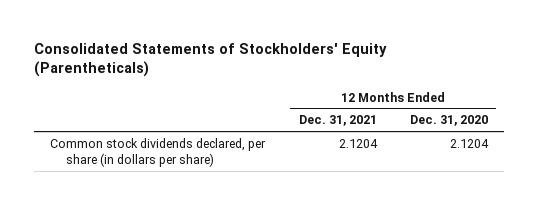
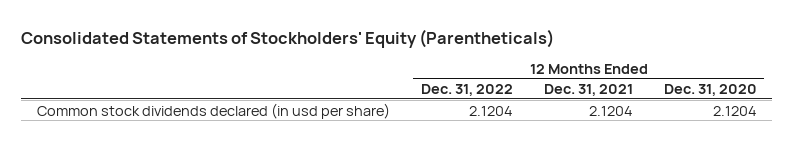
- | 12 Months Ended Dec. 31, 2021 | 12 Months Ended Dec. 31, 2020
+ | 12 Months Ended Dec. 31, 2022 | 12 Months Ended Dec. 31, 2021 | 12 Months Ended Dec. 31, 2020
- Common stock dividends declared, per share (in dollars per share) | 2.1204 | 2.1204
+ Common stock dividends declared (in usd per share) | 2.1204 | 2.1204 | 2.1204

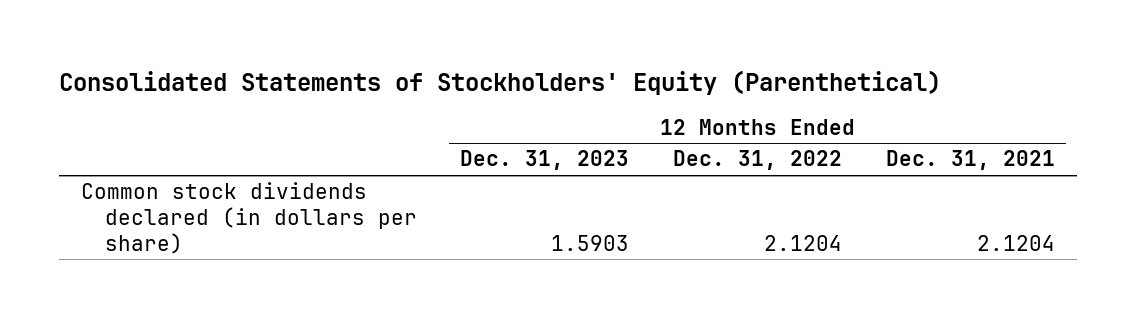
- Consolidated Statements of Stockholders' Equity (Parentheticals)
+ Consolidated Statements of Stockholders' Equity (Parenthetical)
- | 12 Months Ended Dec. 31, 2022 | 12 Months Ended Dec. 31, 2021 | 12 Months Ended Dec. 31, 2020
+ | 12 Months Ended Dec. 31, 2023 | 12 Months Ended Dec. 31, 2022 | 12 Months Ended Dec. 31, 2021
- Common stock dividends declared (in usd per share) | 2.1204 | 2.1204 | 2.1204
+ Common stock dividends declared (in dollars per share) | 1.5903 | 2.1204 | 2.1204

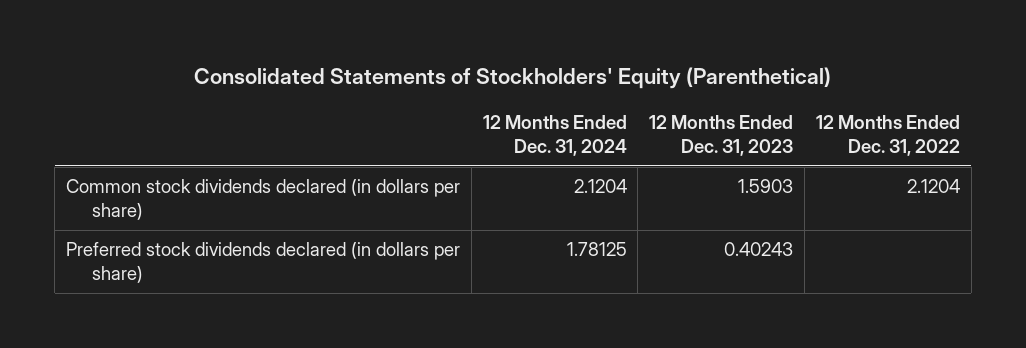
- | 12 Months Ended Dec. 31, 2023 | 12 Months Ended Dec. 31, 2022 | 12 Months Ended Dec. 31, 2021
+ | 12 Months Ended Dec. 31, 2024 | 12 Months Ended Dec. 31, 2023 | 12 Months Ended Dec. 31, 2022
+ Preferred stock dividends declared (in dollars per share) | 1.78125 | 0.40243 |

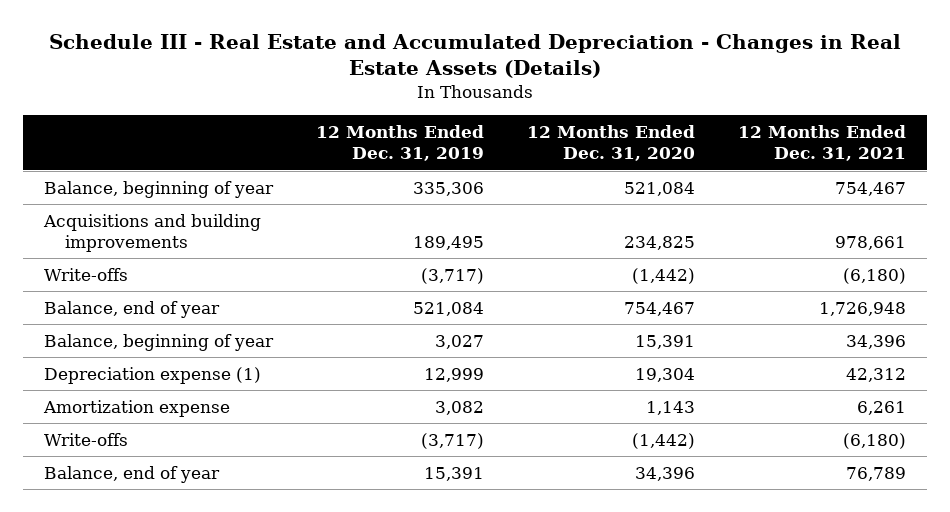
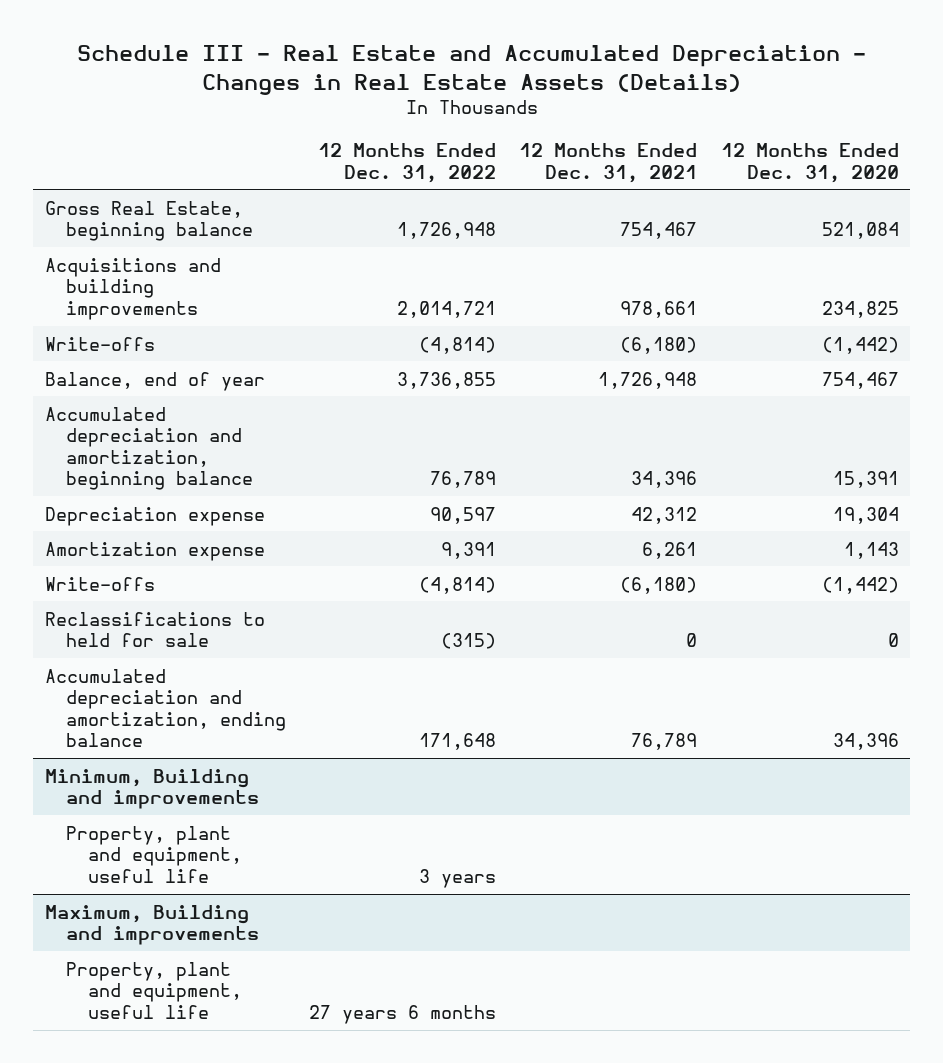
- | 12 Months Ended Dec. 31, 2019 | 12 Months Ended Dec. 31, 2020 | 12 Months Ended Dec. 31, 2021
+ | 12 Months Ended Dec. 31, 2022 | 12 Months Ended Dec. 31, 2021 | 12 Months Ended Dec. 31, 2020
- Balance, beginning of year | 335,306 | 521,084 | 754,467
+ Gross Real Estate, beginning balance | 1,726,948 | 754,467 | 521,084
- Balance, beginning of year | 3,027 | 15,391 | 34,396
- Depreciation expense (1) | 12,999 | 19,304 | 42,312
+ Accumulated depreciation and amortization, beginning balance | 76,789 | 34,396 | 15,391
+ Depreciation expense | 90,597 | 42,312 | 19,304
- Balance, end of year | 15,391 | 34,396 | 76,789
+ Reclassifications to held for sale | (315) | 0 | 0
+ Accumulated depreciation and amortization, ending balance | 171,648 | 76,789 | 34,396
+ Minimum, Building and improvements
+ Property, plant and equipment, useful life | 3 years | |
+ Maximum, Building and improvements
+ Property, plant and equipment, useful life | 27 years 6 months | |

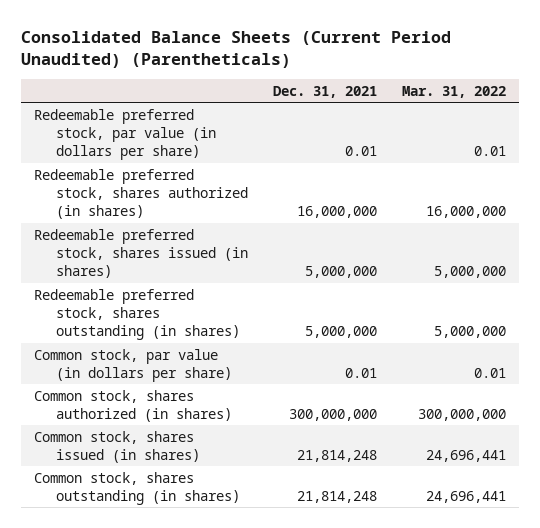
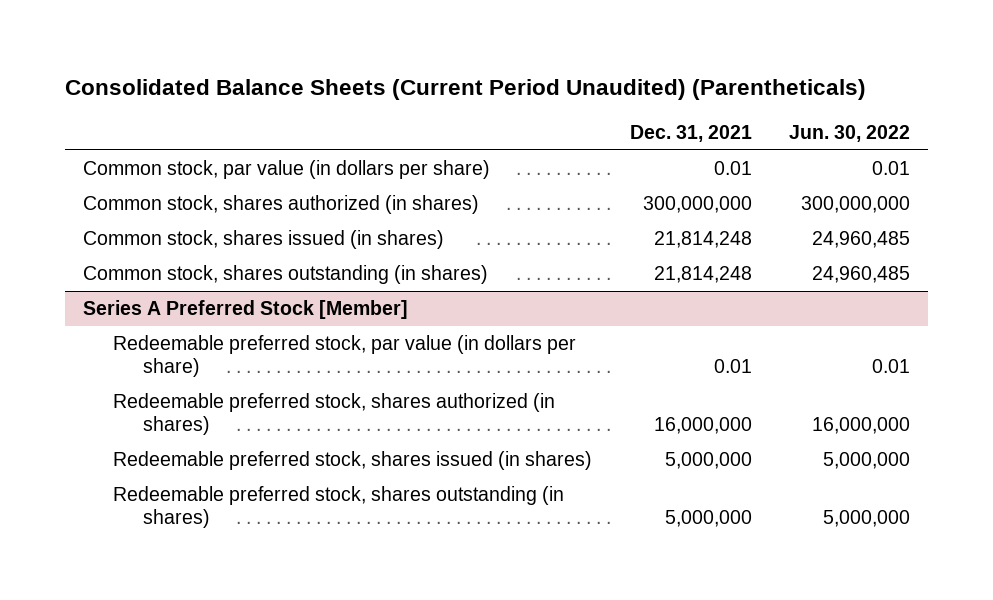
- | Dec. 31, 2021 | Mar. 31, 2022
+ | Dec. 31, 2021 | Jun. 30, 2022
- Redeemable preferred stock, par value (in dollars per share) | 0.01 | 0.01
- Redeemable preferred stock, shares authorized (in shares) | 16,000,000 | 16,000,000
- Redeemable preferred stock, shares issued (in shares) | 5,000,000 | 5,000,000
- Redeemable preferred stock, shares outstanding (in shares) | 5,000,000 | 5,000,000
+ Series A Preferred Stock [Member]
+ Redeemable preferred stock, par value (in dollars per share) | 0.01 | 0.01
+ Redeemable preferred stock, shares authorized (in shares) | 16,000,000 | 16,000,000
+ Redeemable preferred stock, shares issued (in shares) | 5,000,000 | 5,000,000
+ Redeemable preferred stock, shares outstanding (in shares) | 5,000,000 | 5,000,000

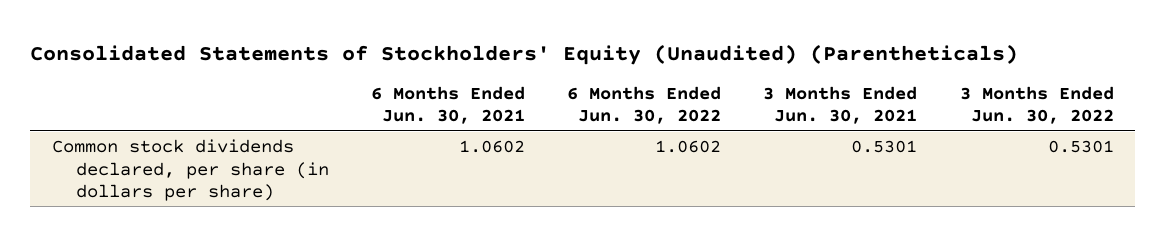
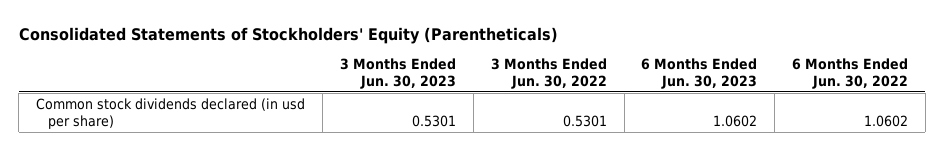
- Consolidated Statements of Stockholders' Equity (Unaudited) (Parentheticals)
+ Consolidated Statements of Stockholders' Equity (Parentheticals)
- | 6 Months Ended Jun. 30, 2021 | 6 Months Ended Jun. 30, 2022 | 3 Months Ended Jun. 30, 2021 | 3 Months Ended Jun. 30, 2022
+ | 3 Months Ended Jun. 30, 2023 | 3 Months Ended Jun. 30, 2022 | 6 Months Ended Jun. 30, 2023 | 6 Months Ended Jun. 30, 2022
- Common stock dividends declared, per share (in dollars per share) | 1.0602 | 1.0602 | 0.5301 | 0.5301
+ Common stock dividends declared (in usd per share) | 0.5301 | 0.5301 | 1.0602 | 1.0602

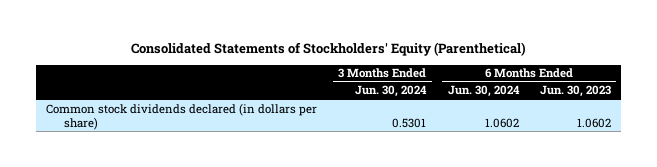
- Consolidated Statements of Stockholders' Equity (Parentheticals)
+ Consolidated Statements of Stockholders' Equity (Parenthetical)
- | 3 Months Ended Jun. 30, 2023 | 3 Months Ended Jun. 30, 2022 | 6 Months Ended Jun. 30, 2023 | 6 Months Ended Jun. 30, 2022
+ | 3 Months Ended Jun. 30, 2024 | 6 Months Ended Jun. 30, 2024 | 6 Months Ended Jun. 30, 2023
- Common stock dividends declared (in usd per share) | 0.5301 | 0.5301 | 1.0602 | 1.0602
+ Common stock dividends declared (in dollars per share) | 0.5301 | 1.0602 | 1.0602

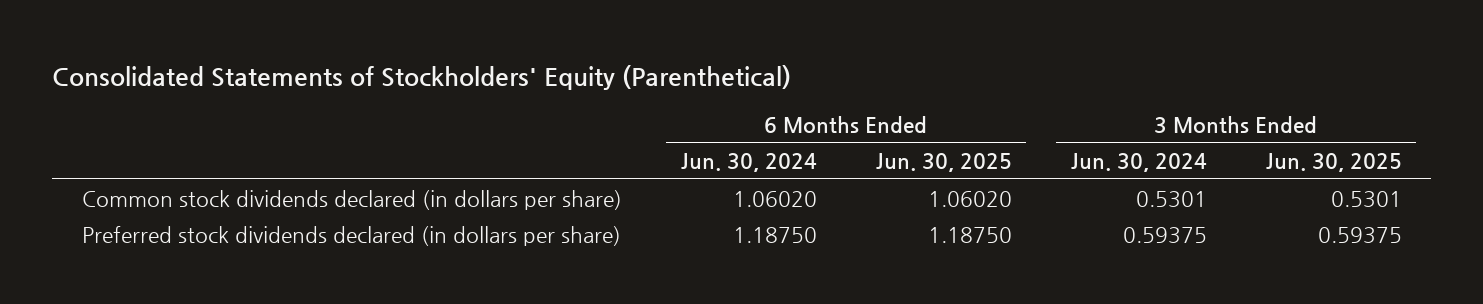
- | 3 Months Ended Jun. 30, 2024 | 6 Months Ended Jun. 30, 2024 | 6 Months Ended Jun. 30, 2023
+ | 6 Months Ended Jun. 30, 2024 | 6 Months Ended Jun. 30, 2025 | 3 Months Ended Jun. 30, 2024 | 3 Months Ended Jun. 30, 2025
- Common stock dividends declared (in dollars per share) | 0.5301 | 1.0602 | 1.0602
+ Common stock dividends declared (in dollars per share) | 1.06020 | 1.06020 | 0.5301 | 0.5301
+ Preferred stock dividends declared (in dollars per share) | 1.18750 | 1.18750 | 0.59375 | 0.59375

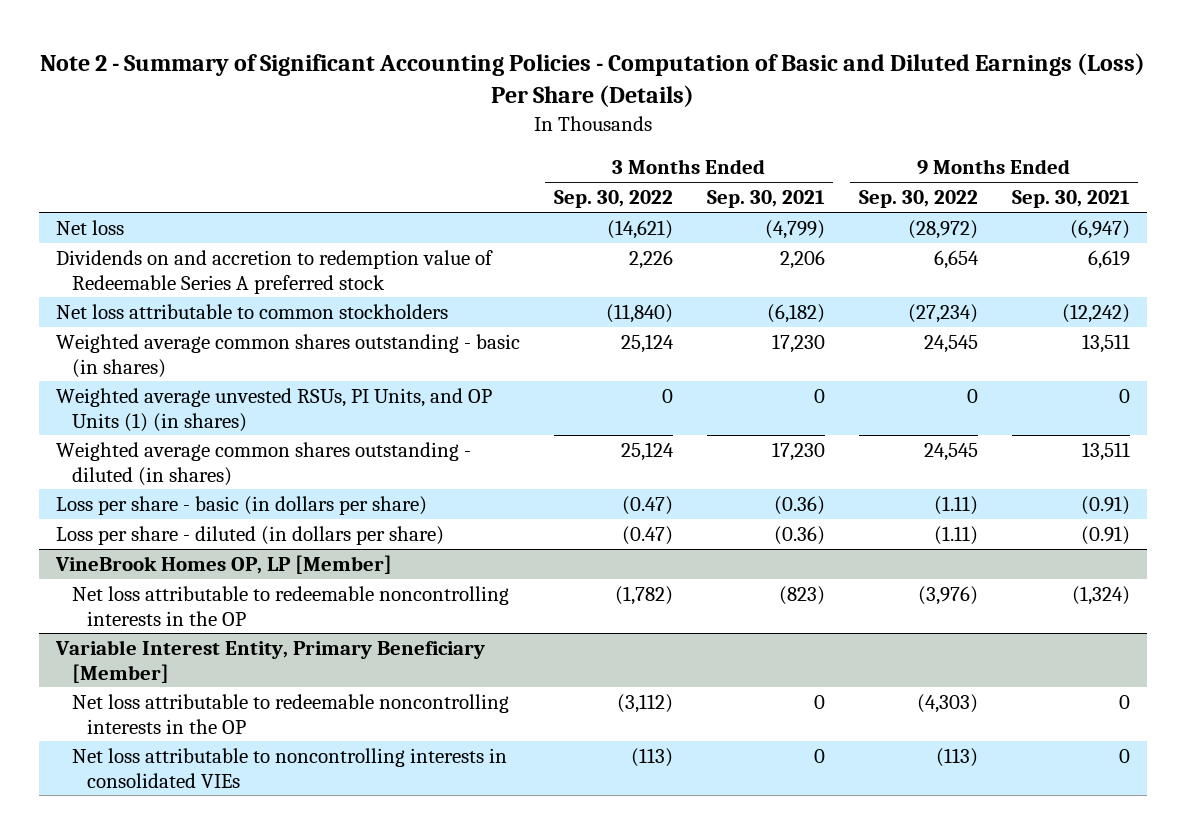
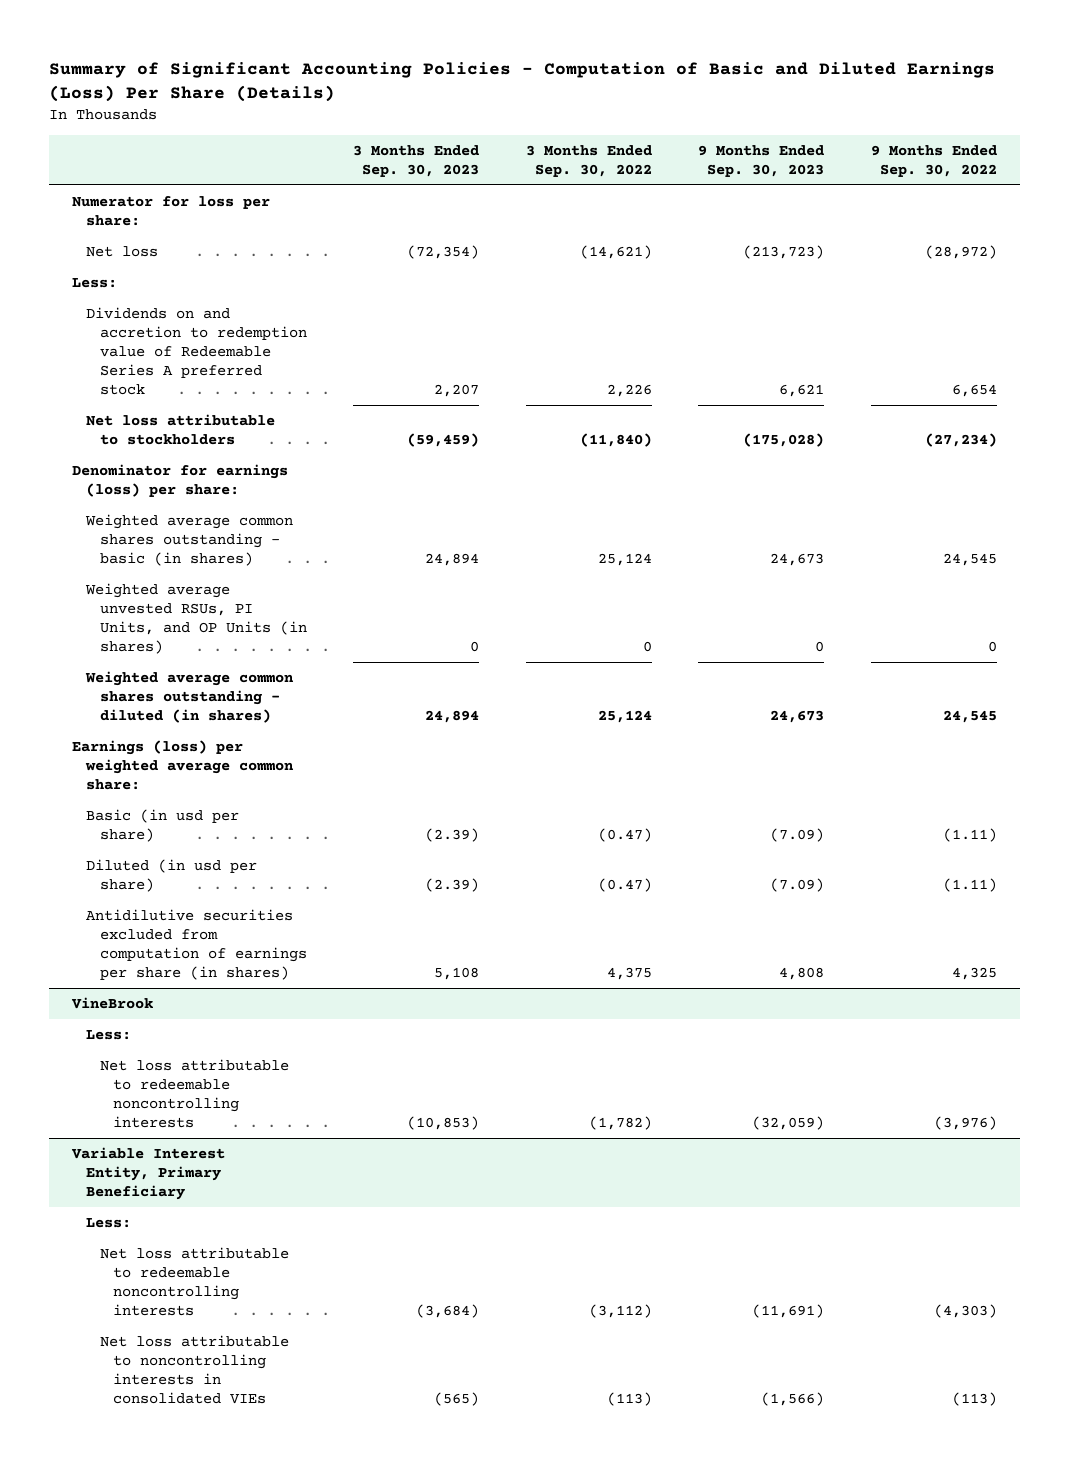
- Note 2 - Summary of Significant Accounting Policies - Computation of Basic and Diluted Earnings (Loss) Per Share (Details)
+ Summary of Significant Accounting Policies - Computation of Basic and Diluted Earnings (Loss) Per Share (Details)
- | 3 Months Ended Sep. 30, 2022 | 3 Months Ended Sep. 30, 2021 | 9 Months Ended Sep. 30, 2022 | 9 Months Ended Sep. 30, 2021
+ | 3 Months Ended Sep. 30, 2023 | 3 Months Ended Sep. 30, 2022 | 9 Months Ended Sep. 30, 2023 | 9 Months Ended Sep. 30, 2022
+ Numerator for loss per share:
+ Less:
- Net loss attributable to common stockholders | (11,840) | (6,182) | (27,234) | (12,242)
+ Net loss attributable to stockholders | (59,459) | (11,840) | (175,028) | (27,234)
+ Denominator for earnings (loss) per share:
- Weighted average unvested RSUs, PI Units, and OP Units (1) (in shares) | 0 | 0 | 0 | 0
+ Weighted average unvested RSUs, PI Units, and OP Units (in shares) | 0 | 0 | 0 | 0
- Loss per share - basic (in dollars per share) | (0.47) | (0.36) | (1.11) | (0.91)
- Loss per share - diluted (in dollars per share) | (0.47) | (0.36) | (1.11) | (0.91)
- VineBrook Homes OP, LP [Member]
- Net loss attributable to redeemable noncontrolling interests in the OP | (1,782) | (823) | (3,976) | (1,324)
- Variable Interest Entity, Primary Beneficiary [Member]
- Net loss attributable to redeemable noncontrolling interests in the OP | (3,112) | 0 | (4,303) | 0
+ Earnings (loss) per weighted average common share:
+ Basic (in usd per share) | (2.39) | (0.47) | (7.09) | (1.11)
+ Diluted (in usd per share) | (2.39) | (0.47) | (7.09) | (1.11)
+ Antidilutive securities excluded from computation of earnings per share (in shares) | 5,108 | 4,375 | 4,808 | 4,325
+ VineBrook
+ Less:
+ Net loss attributable to redeemable noncontrolling interests | (10,853) | (1,782) | (32,059) | (3,976)
+ Variable Interest Entity, Primary Beneficiary
+ Less:
+ Net loss attributable to redeemable noncontrolling interests | (3,684) | (3,112) | (11,691) | (4,303)

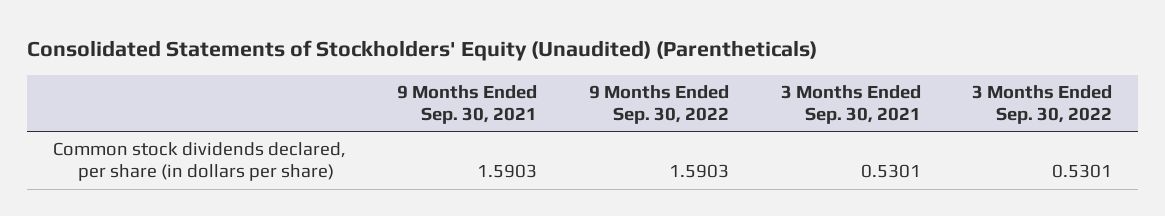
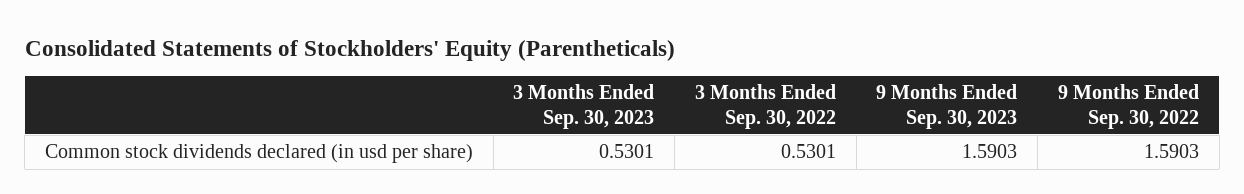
- Consolidated Statements of Stockholders' Equity (Unaudited) (Parentheticals)
+ Consolidated Statements of Stockholders' Equity (Parentheticals)
- | 9 Months Ended Sep. 30, 2021 | 9 Months Ended Sep. 30, 2022 | 3 Months Ended Sep. 30, 2021 | 3 Months Ended Sep. 30, 2022
+ | 3 Months Ended Sep. 30, 2023 | 3 Months Ended Sep. 30, 2022 | 9 Months Ended Sep. 30, 2023 | 9 Months Ended Sep. 30, 2022
- Common stock dividends declared, per share (in dollars per share) | 1.5903 | 1.5903 | 0.5301 | 0.5301
+ Common stock dividends declared (in usd per share) | 0.5301 | 0.5301 | 1.5903 | 1.5903

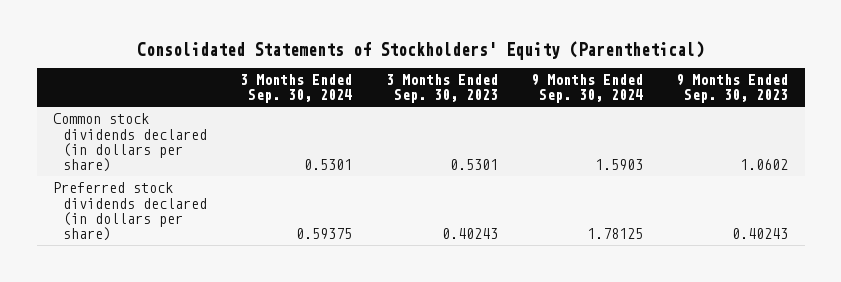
- Consolidated Statements of Stockholders' Equity (Parentheticals)
+ Consolidated Statements of Stockholders' Equity (Parenthetical)
- | 3 Months Ended Sep. 30, 2023 | 3 Months Ended Sep. 30, 2022 | 9 Months Ended Sep. 30, 2023 | 9 Months Ended Sep. 30, 2022
+ | 3 Months Ended Sep. 30, 2024 | 3 Months Ended Sep. 30, 2023 | 9 Months Ended Sep. 30, 2024 | 9 Months Ended Sep. 30, 2023
- Common stock dividends declared (in usd per share) | 0.5301 | 0.5301 | 1.5903 | 1.5903
+ Common stock dividends declared (in dollars per share) | 0.5301 | 0.5301 | 1.5903 | 1.0602
+ Preferred stock dividends declared (in dollars per share) | 0.59375 | 0.40243 | 1.78125 | 0.40243

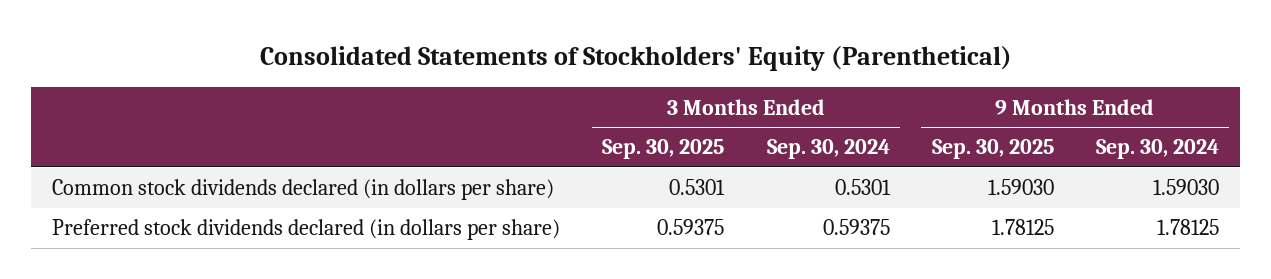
- | 3 Months Ended Sep. 30, 2024 | 3 Months Ended Sep. 30, 2023 | 9 Months Ended Sep. 30, 2024 | 9 Months Ended Sep. 30, 2023
+ | 3 Months Ended Sep. 30, 2025 | 3 Months Ended Sep. 30, 2024 | 9 Months Ended Sep. 30, 2025 | 9 Months Ended Sep. 30, 2024
- Common stock dividends declared (in dollars per share) | 0.5301 | 0.5301 | 1.5903 | 1.0602
+ Common stock dividends declared (in dollars per share) | 0.5301 | 0.5301 | 1.59030 | 1.59030

